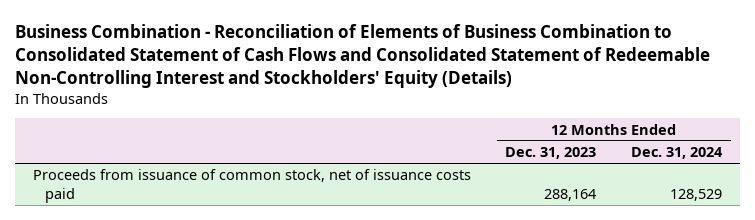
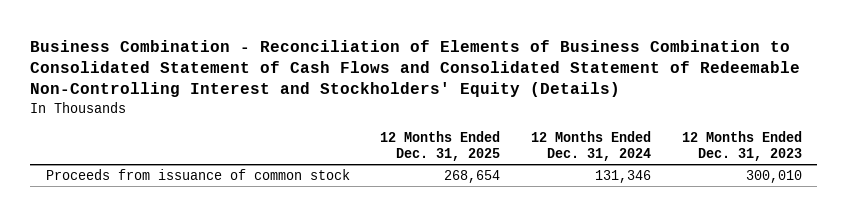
- | 12 Months Ended Dec. 31, 2023 | 12 Months Ended Dec. 31, 2024
+ | 12 Months Ended Dec. 31, 2025 | 12 Months Ended Dec. 31, 2024 | 12 Months Ended Dec. 31, 2023
- Proceeds from issuance of common stock, net of issuance costs paid | 288,164 | 128,529
+ Proceeds from issuance of common stock | 268,654 | 131,346 | 300,010

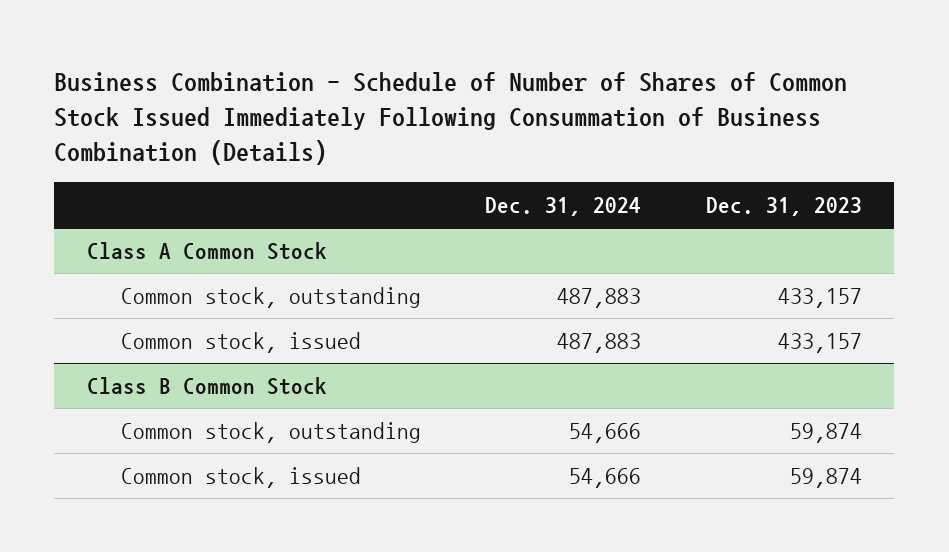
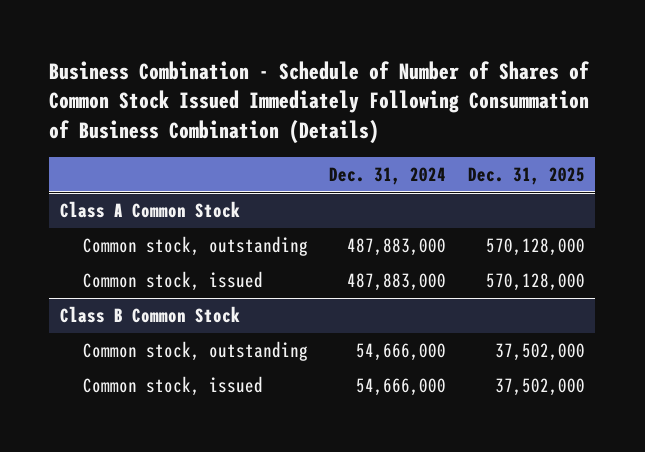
- | Dec. 31, 2024 | Dec. 31, 2023
+ | Dec. 31, 2024 | Dec. 31, 2025
@ Class A Common Stock
- Common stock, outstanding | 487,883 | 433,157
- Common stock, issued | 487,883 | 433,157
+ Common stock, outstanding | 487,883,000 | 570,128,000
+ Common stock, issued | 487,883,000 | 570,128,000
@ Class B Common Stock
- Common stock, outstanding | 54,666 | 59,874
- Common stock, issued | 54,666 | 59,874
+ Common stock, outstanding | 54,666,000 | 37,502,000
+ Common stock, issued | 54,666,000 | 37,502,000

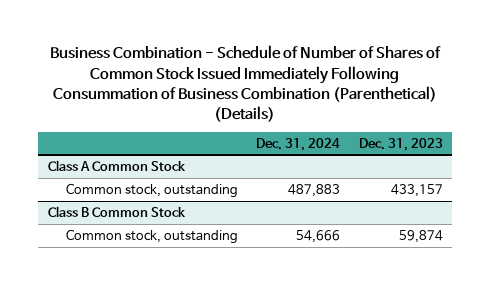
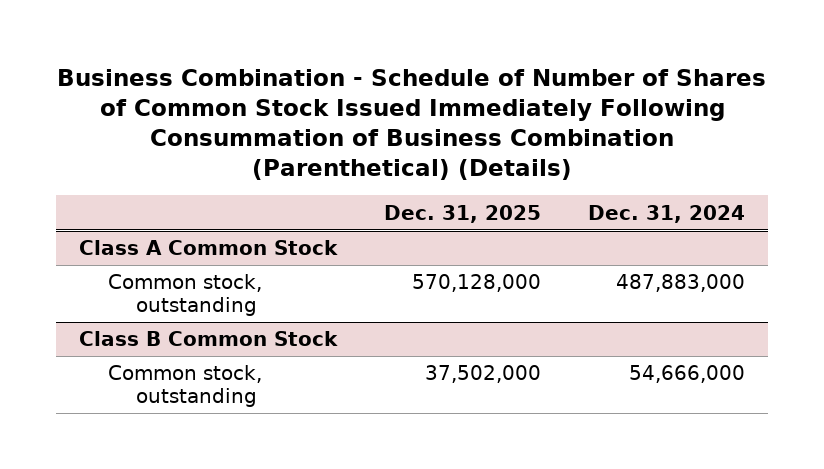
- | Dec. 31, 2024 | Dec. 31, 2023
+ | Dec. 31, 2025 | Dec. 31, 2024
@ Class A Common Stock
- Common stock, outstanding | 487,883 | 433,157
+ Common stock, outstanding | 570,128,000 | 487,883,000
@ Class B Common Stock
- Common stock, outstanding | 54,666 | 59,874
+ Common stock, outstanding | 37,502,000 | 54,666,000

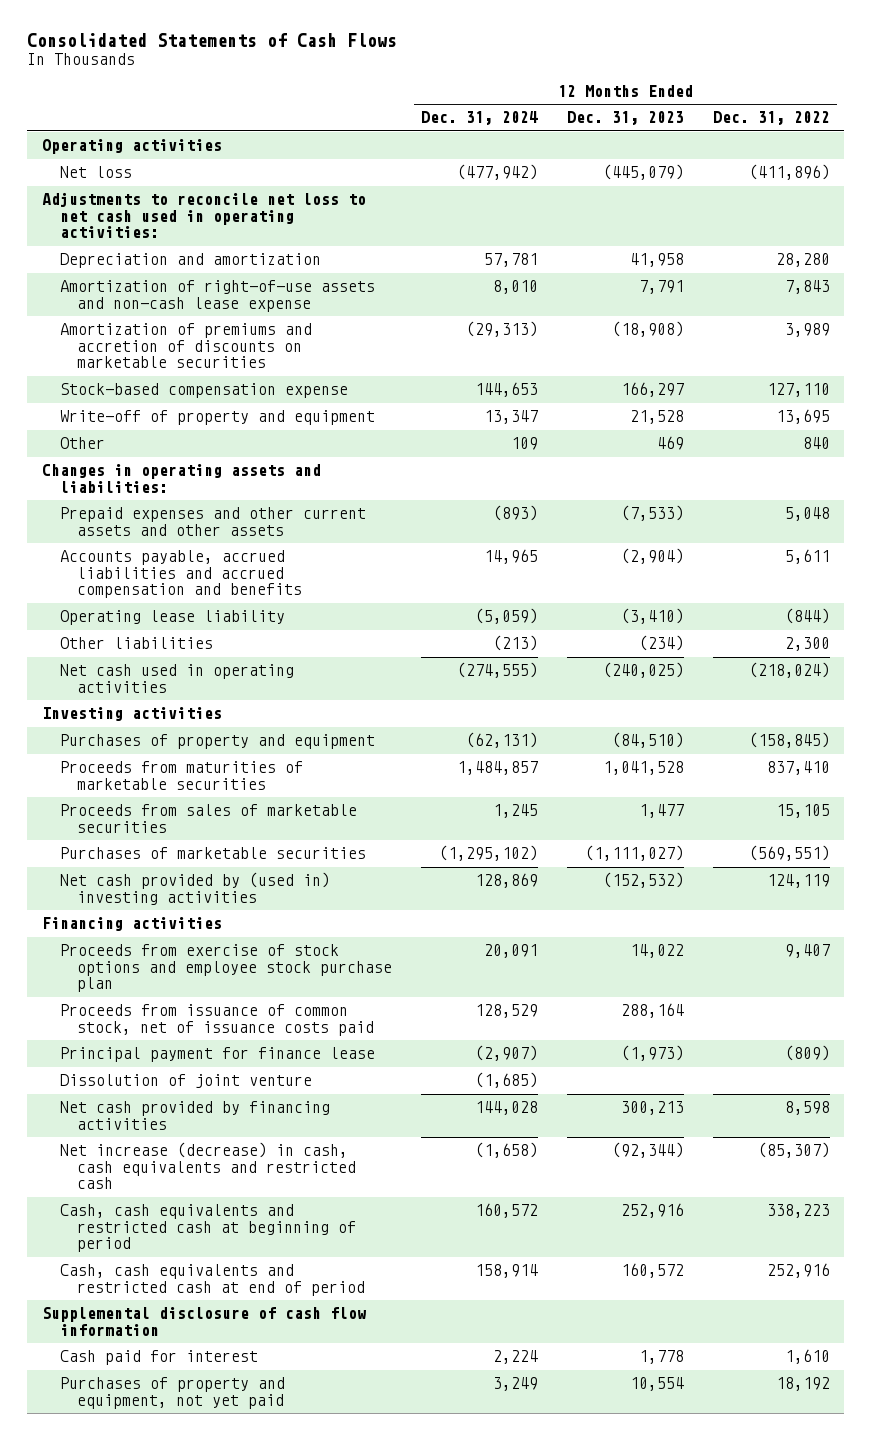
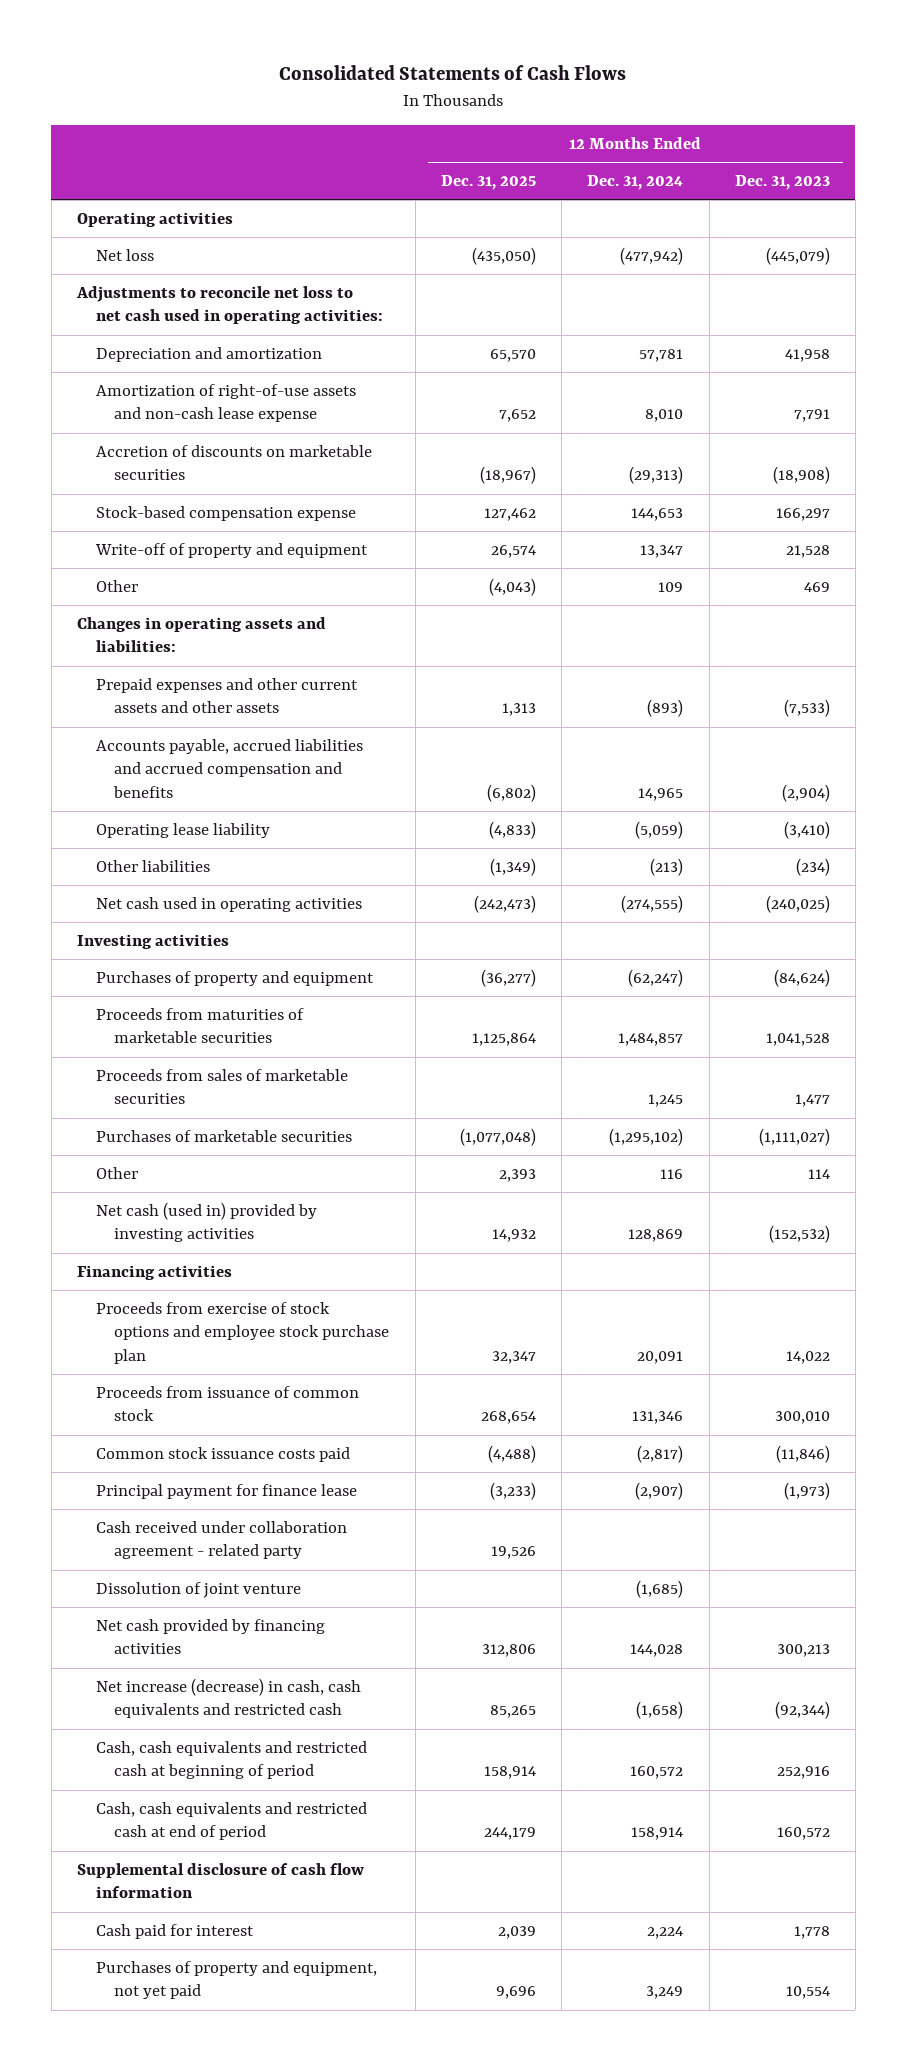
- | 12 Months Ended Dec. 31, 2024 | 12 Months Ended Dec. 31, 2023 | 12 Months Ended Dec. 31, 2022
+ | 12 Months Ended Dec. 31, 2025 | 12 Months Ended Dec. 31, 2024 | 12 Months Ended Dec. 31, 2023
- Amortization of premiums and accretion of discounts on marketable securities | (29,313) | (18,908) | 3,989
+ Accretion of discounts on marketable securities | (18,967) | (29,313) | (18,908)
- Purchases of property and equipment | (62,131) | (84,510) | (158,845)
+ Purchases of property and equipment | (36,277) | (62,247) | (84,624)
- Net cash provided by (used in) investing activities | 128,869 | (152,532) | 124,119
+ Other | 2,393 | 116 | 114
+ Net cash (used in) provided by investing activities | 14,932 | 128,869 | (152,532)
- Proceeds from issuance of common stock, net of issuance costs paid | 128,529 | 288,164 |
+ Proceeds from issuance of common stock | 268,654 | 131,346 | 300,010
+ Common stock issuance costs paid | (4,488) | (2,817) | (11,846)
+ Cash received under collaboration agreement - related party | 19,526 | |

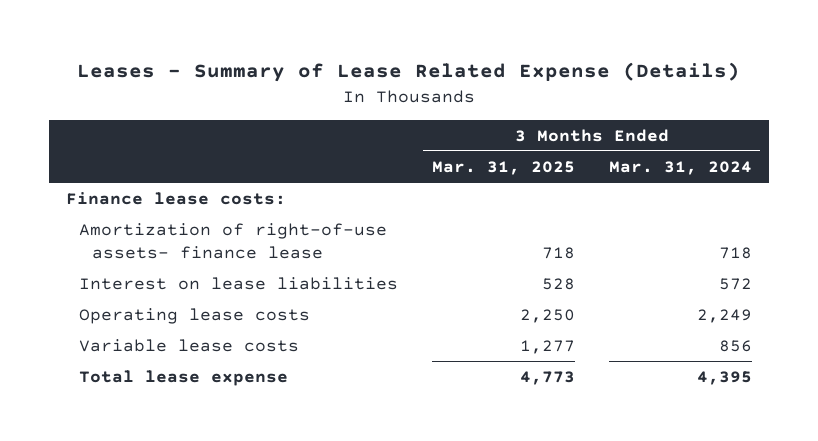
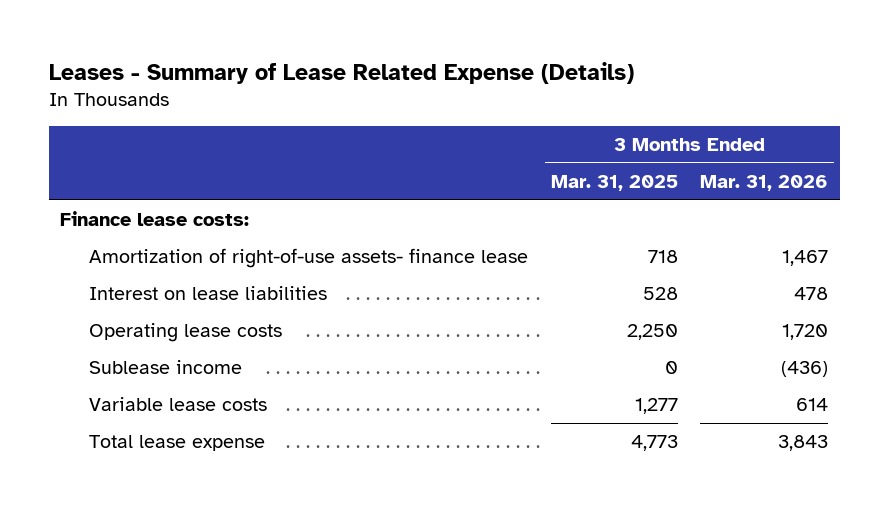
- | 3 Months Ended Mar. 31, 2025 | 3 Months Ended Mar. 31, 2024
+ | 3 Months Ended Mar. 31, 2025 | 3 Months Ended Mar. 31, 2026
+ Sublease income | 0 | (436)

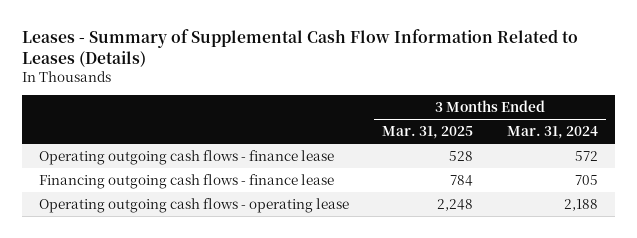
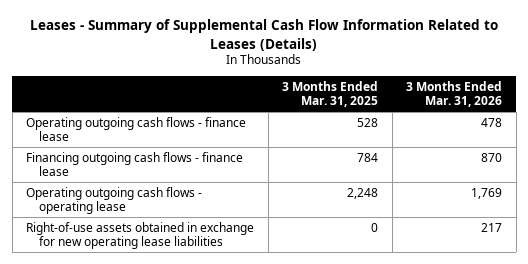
- | 3 Months Ended Mar. 31, 2025 | 3 Months Ended Mar. 31, 2024
+ | 3 Months Ended Mar. 31, 2025 | 3 Months Ended Mar. 31, 2026
+ Right-of-use assets obtained in exchange for new operating lease liabilities | 0 | 217

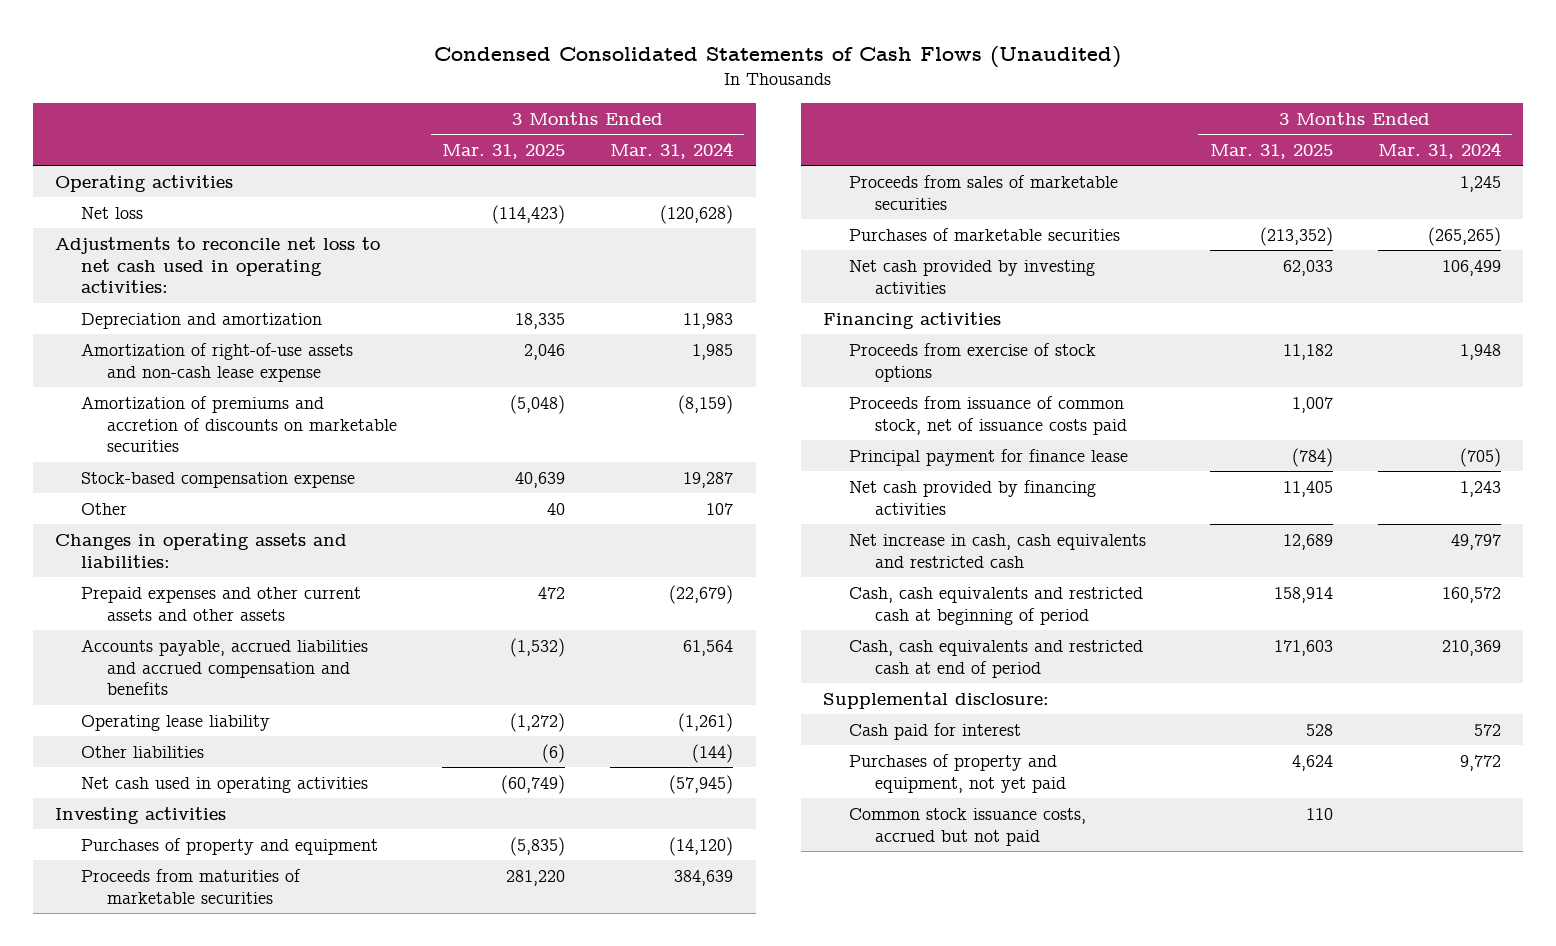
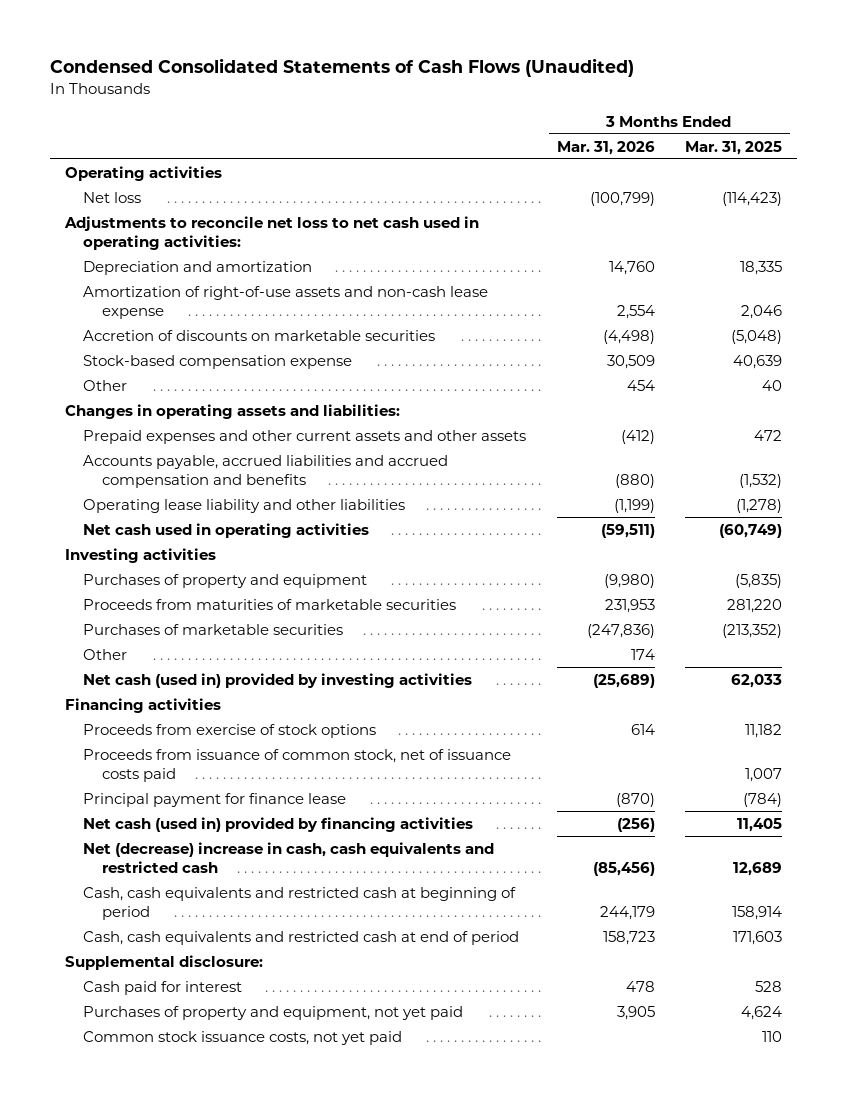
- | 3 Months Ended Mar. 31, 2025 | 3 Months Ended Mar. 31, 2024
+ | 3 Months Ended Mar. 31, 2026 | 3 Months Ended Mar. 31, 2025
- Amortization of premiums and accretion of discounts on marketable securities | (5,048) | (8,159)
+ Accretion of discounts on marketable securities | (4,498) | (5,048)
- Operating lease liability | (1,272) | (1,261)
- Other liabilities | (6) | (144)
+ Operating lease liability and other liabilities | (1,199) | (1,278)
- Proceeds from sales of marketable securities | | 1,245
- Net cash provided by investing activities | 62,033 | 106,499
+ Other | 174 |
+ Net cash (used in) provided by investing activities | (25,689) | 62,033
- Net cash provided by financing activities | 11,405 | 1,243
- Net increase in cash, cash equivalents and restricted cash | 12,689 | 49,797
+ Net cash (used in) provided by financing activities | (256) | 11,405
+ Net (decrease) increase in cash, cash equivalents and restricted cash | (85,456) | 12,689
- Common stock issuance costs, accrued but not paid | 110 |
+ Common stock issuance costs, not yet paid | | 110

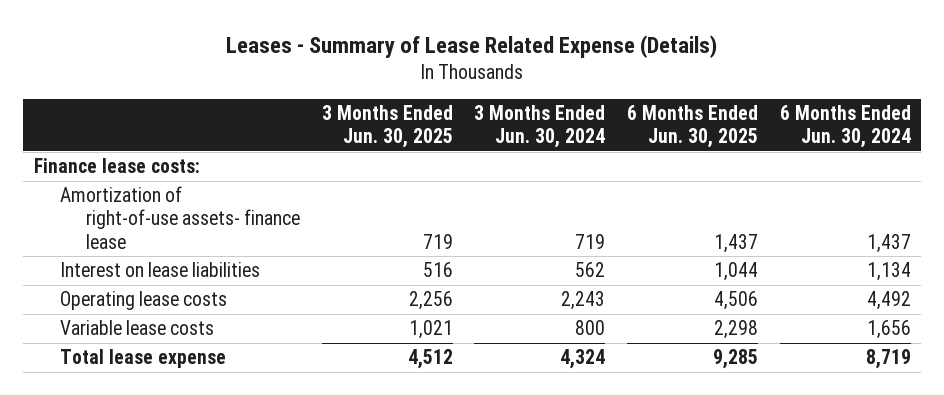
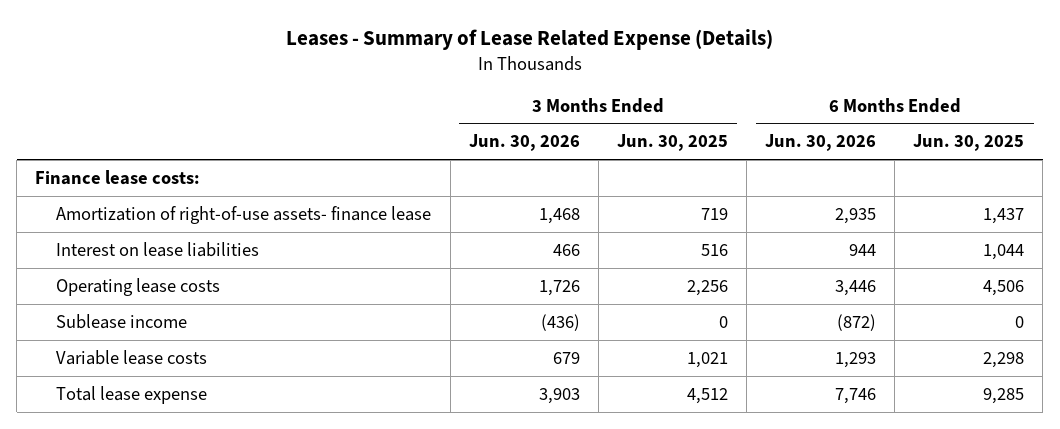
- | 3 Months Ended Jun. 30, 2025 | 3 Months Ended Jun. 30, 2024 | 6 Months Ended Jun. 30, 2025 | 6 Months Ended Jun. 30, 2024
+ | 3 Months Ended Jun. 30, 2026 | 3 Months Ended Jun. 30, 2025 | 6 Months Ended Jun. 30, 2026 | 6 Months Ended Jun. 30, 2025
+ Sublease income | (436) | 0 | (872) | 0

